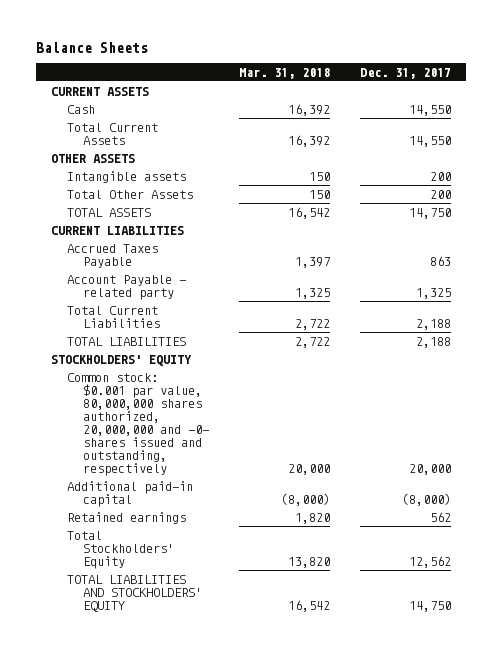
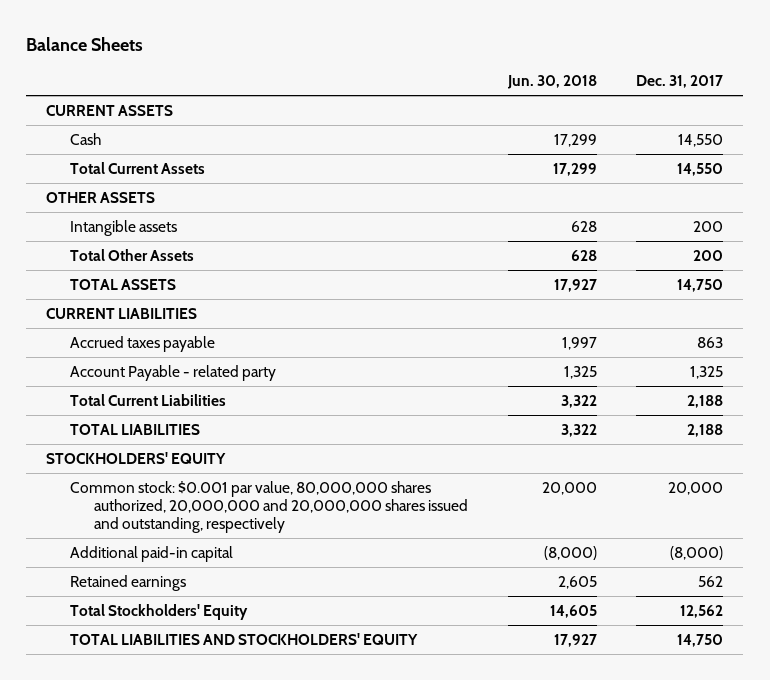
- | Mar. 31, 2018 | Dec. 31, 2017
+ | Jun. 30, 2018 | Dec. 31, 2017
- Accrued Taxes Payable | 1,397 | 863
+ Accrued taxes payable | 1,997 | 863
- Common stock: $0.001 par value, 80,000,000 shares authorized, 20,000,000 and -0- shares issued and outstanding, respectively | 20,000 | 20,000
+ Common stock: $0.001 par value, 80,000,000 shares authorized, 20,000,000 and 20,000,000 shares issued and outstanding, respectively | 20,000 | 20,000

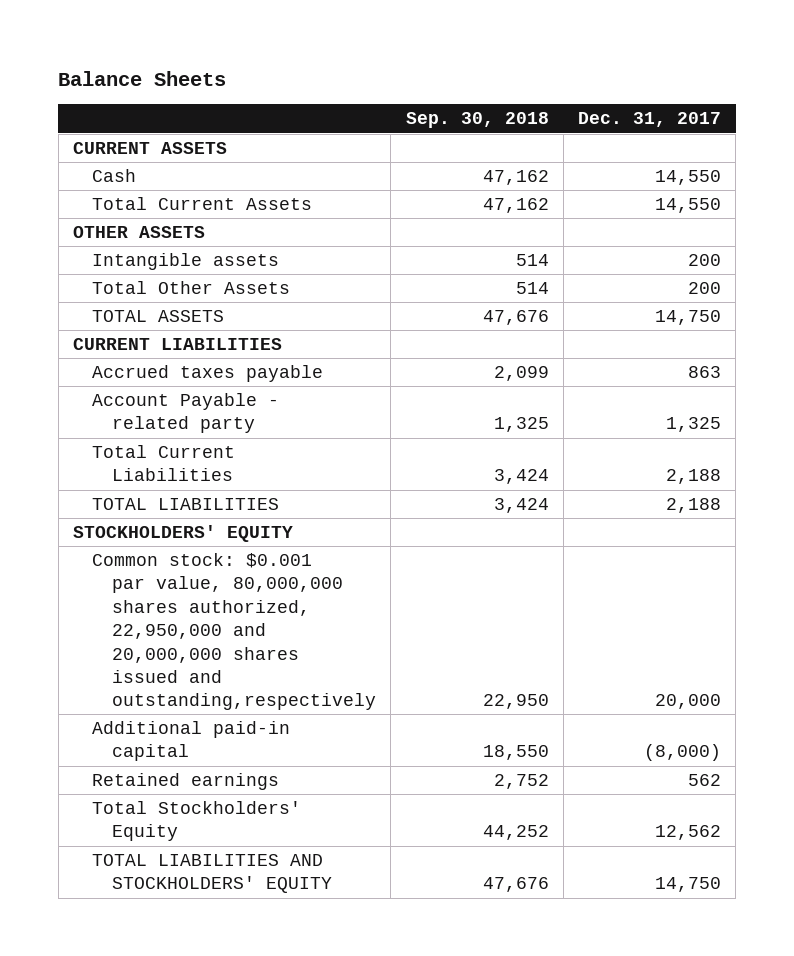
- | Jun. 30, 2018 | Dec. 31, 2017
+ | Sep. 30, 2018 | Dec. 31, 2017
- Common stock: $0.001 par value, 80,000,000 shares authorized, 20,000,000 and 20,000,000 shares issued and outstanding, respectively | 20,000 | 20,000
+ Common stock: $0.001 par value, 80,000,000 shares authorized, 22,950,000 and 20,000,000 shares issued and outstanding,respectively | 22,950 | 20,000

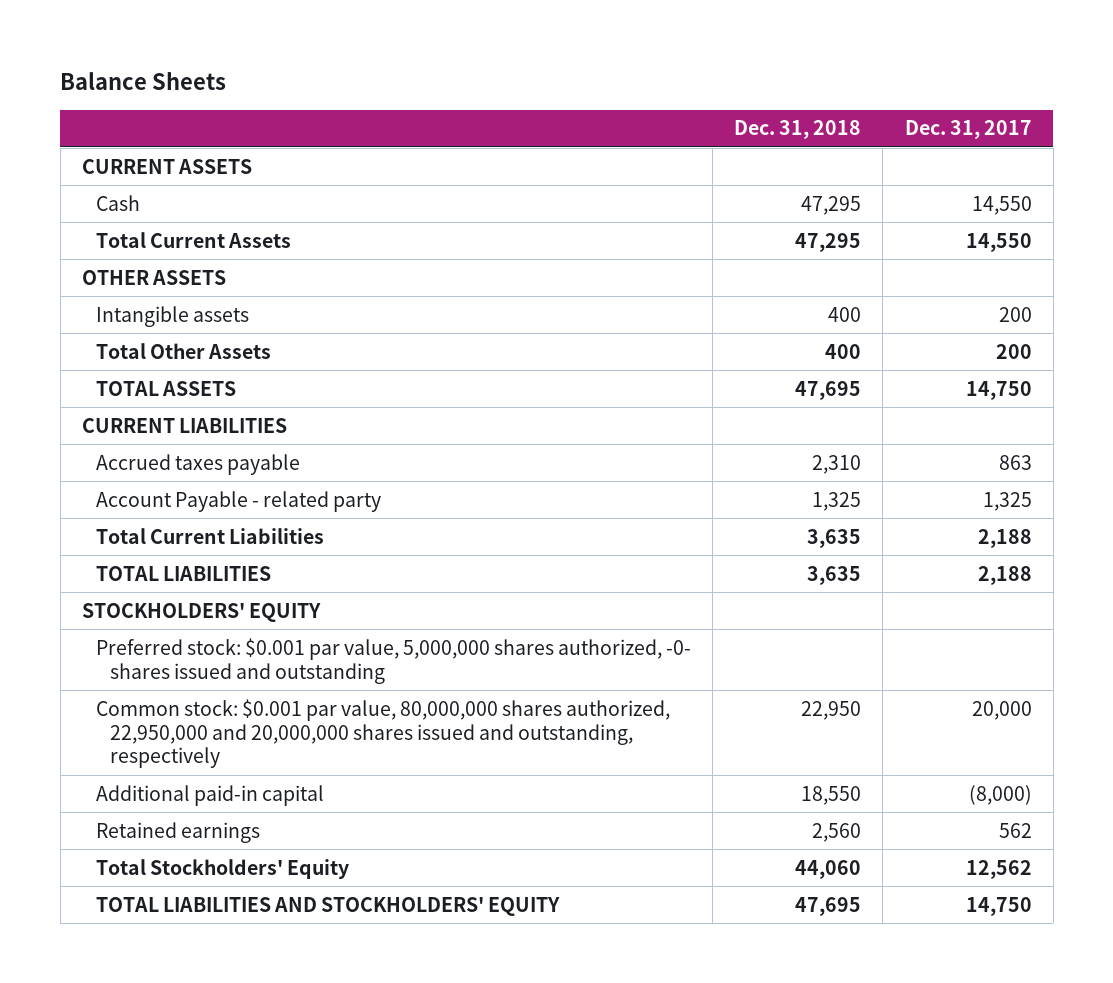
- | Sep. 30, 2018 | Dec. 31, 2017
+ | Dec. 31, 2018 | Dec. 31, 2017
- Common stock: $0.001 par value, 80,000,000 shares authorized, 22,950,000 and 20,000,000 shares issued and outstanding,respectively | 22,950 | 20,000
+ Preferred stock: $0.001 par value, 5,000,000 shares authorized, -0- shares issued and outstanding
+ Common stock: $0.001 par value, 80,000,000 shares authorized, 22,950,000 and 20,000,000 shares issued and outstanding, respectively | 22,950 | 20,000

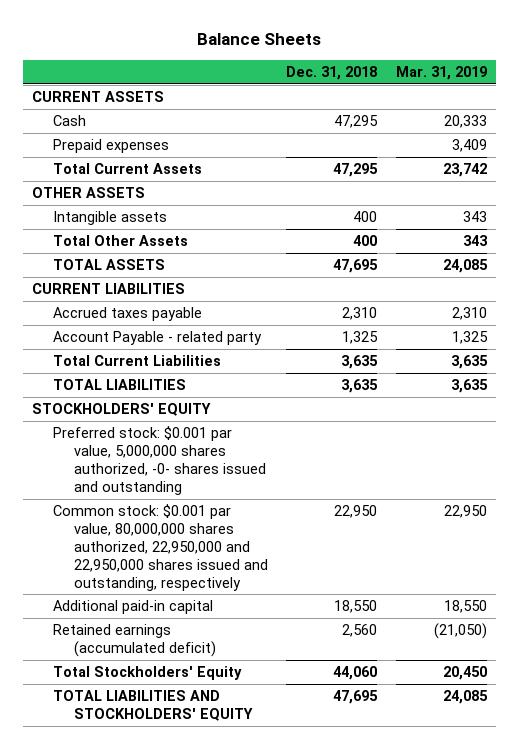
- | Dec. 31, 2018 | Dec. 31, 2017
+ | Dec. 31, 2018 | Mar. 31, 2019
+ Prepaid expenses | | 3,409
- Common stock: $0.001 par value, 80,000,000 shares authorized, 22,950,000 and 20,000,000 shares issued and outstanding, respectively | 22,950 | 20,000
+ Common stock: $0.001 par value, 80,000,000 shares authorized, 22,950,000 and 22,950,000 shares issued and outstanding, respectively | 22,950 | 22,950
- Retained earnings | 2,560 | 562
+ Retained earnings (accumulated deficit) | 2,560 | (21,050)

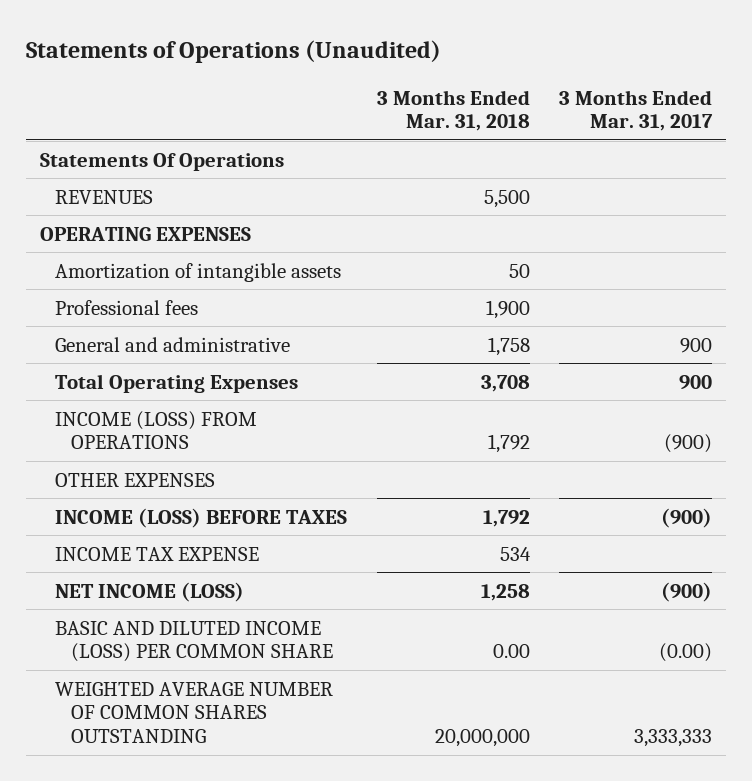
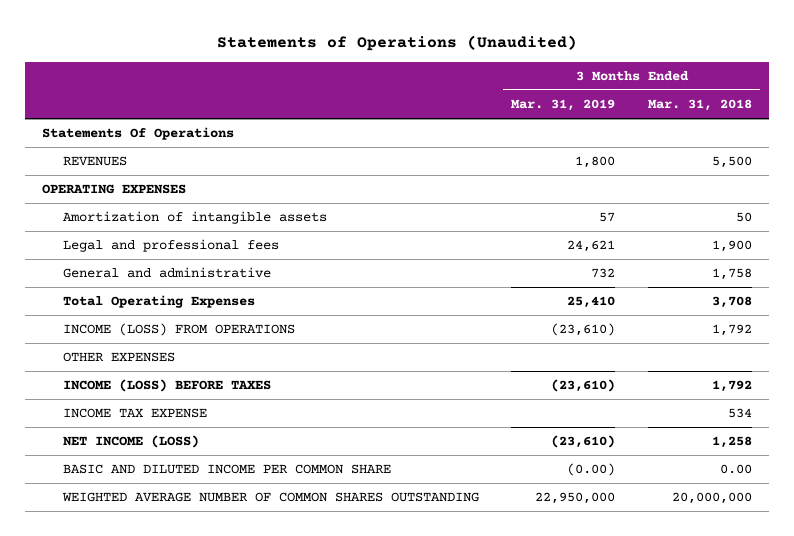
- | 3 Months Ended Mar. 31, 2018 | 3 Months Ended Mar. 31, 2017
+ | 3 Months Ended Mar. 31, 2019 | 3 Months Ended Mar. 31, 2018
- Professional fees | 1,900 |
+ Legal and professional fees | 24,621 | 1,900
- BASIC AND DILUTED INCOME (LOSS) PER COMMON SHARE | 0.00 | (0.00)
+ BASIC AND DILUTED INCOME PER COMMON SHARE | (0.00) | 0.00

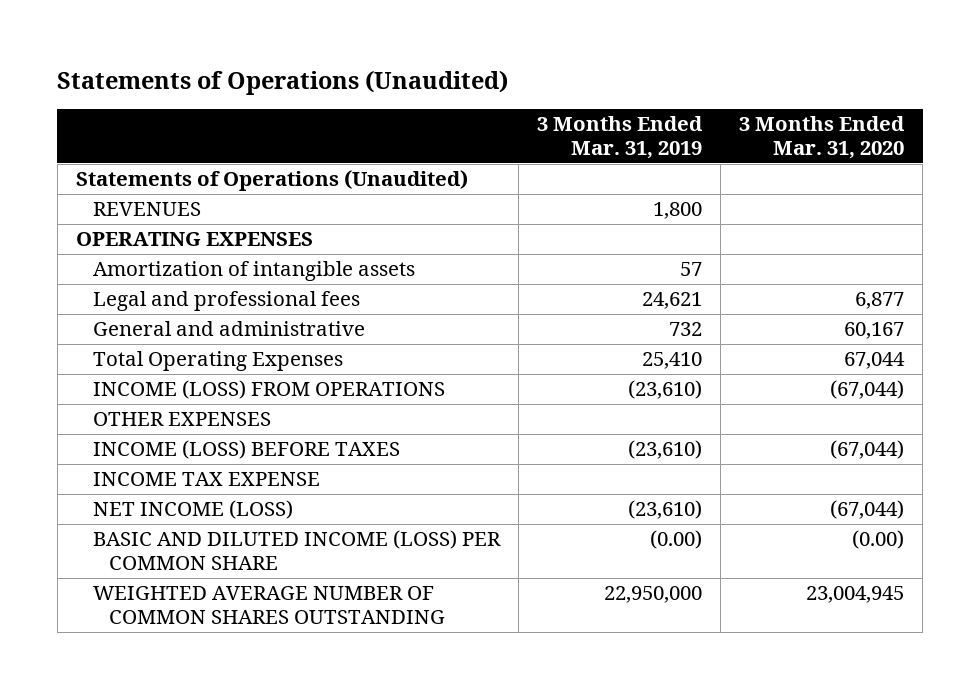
- | 3 Months Ended Mar. 31, 2019 | 3 Months Ended Mar. 31, 2018
+ | 3 Months Ended Mar. 31, 2019 | 3 Months Ended Mar. 31, 2020
- Statements Of Operations
+ Statements of Operations (Unaudited)
- BASIC AND DILUTED INCOME PER COMMON SHARE | (0.00) | 0.00
+ BASIC AND DILUTED INCOME (LOSS) PER COMMON SHARE | (0.00) | (0.00)

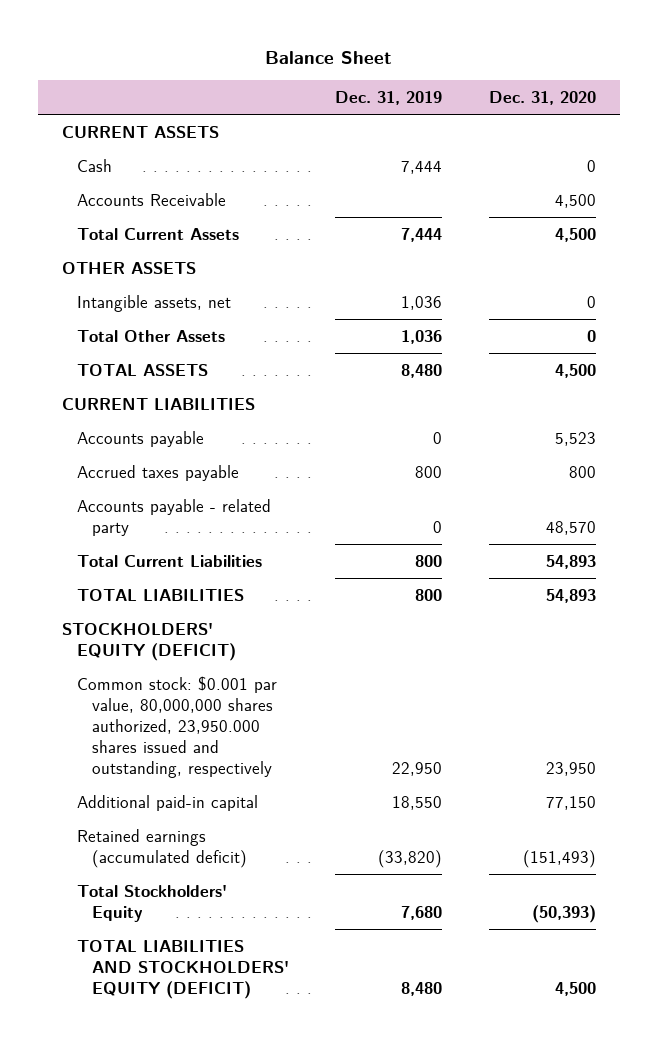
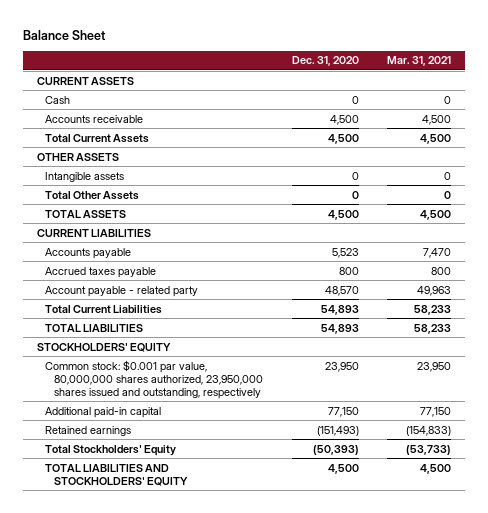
- | Dec. 31, 2019 | Dec. 31, 2020
+ | Dec. 31, 2020 | Mar. 31, 2021
- Accounts Receivable | | 4,500
+ Accounts receivable | 4,500 | 4,500
- Intangible assets, net | 1,036 | 0
+ Intangible assets | 0 | 0
- Accounts payable - related party | 0 | 48,570
+ Account payable - related party | 48,570 | 49,963
- STOCKHOLDERS' EQUITY (DEFICIT)
- Common stock: $0.001 par value, 80,000,000 shares authorized, 23,950.000 shares issued and outstanding, respectively | 22,950 | 23,950
+ STOCKHOLDERS' EQUITY
+ Common stock: $0.001 par value, 80,000,000 shares authorized, 23,950,000 shares issued and outstanding, respectively | 23,950 | 23,950
- Retained earnings (accumulated deficit) | (33,820) | (151,493)
+ Retained earnings | (151,493) | (154,833)
- TOTAL LIABILITIES AND STOCKHOLDERS' EQUITY (DEFICIT) | 8,480 | 4,500
+ TOTAL LIABILITIES AND STOCKHOLDERS' EQUITY | 4,500 | 4,500

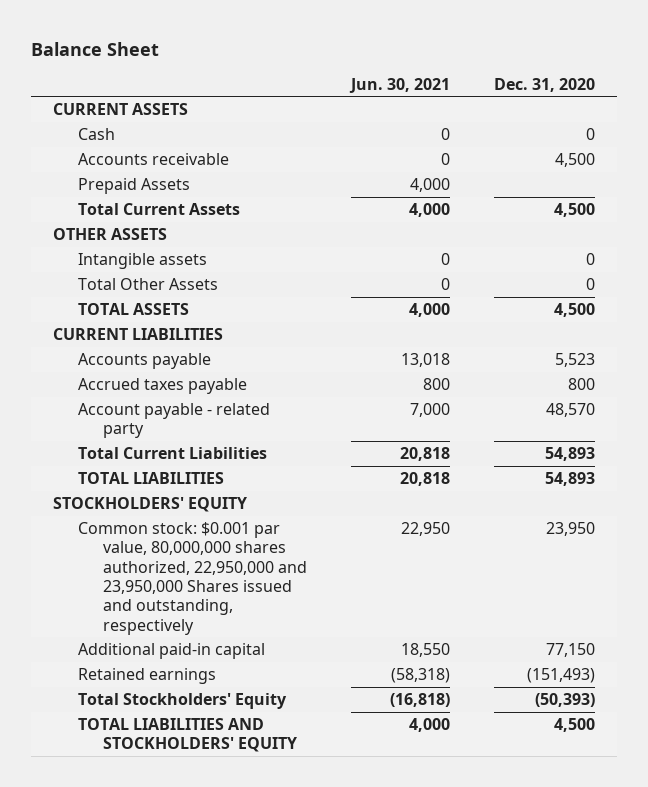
- | Dec. 31, 2020 | Mar. 31, 2021
+ | Jun. 30, 2021 | Dec. 31, 2020
+ Prepaid Assets | 4,000 |
- Common stock: $0.001 par value, 80,000,000 shares authorized, 23,950,000 shares issued and outstanding, respectively | 23,950 | 23,950
+ Common stock: $0.001 par value, 80,000,000 shares authorized, 22,950,000 and 23,950,000 Shares issued and outstanding, respectively | 22,950 | 23,950

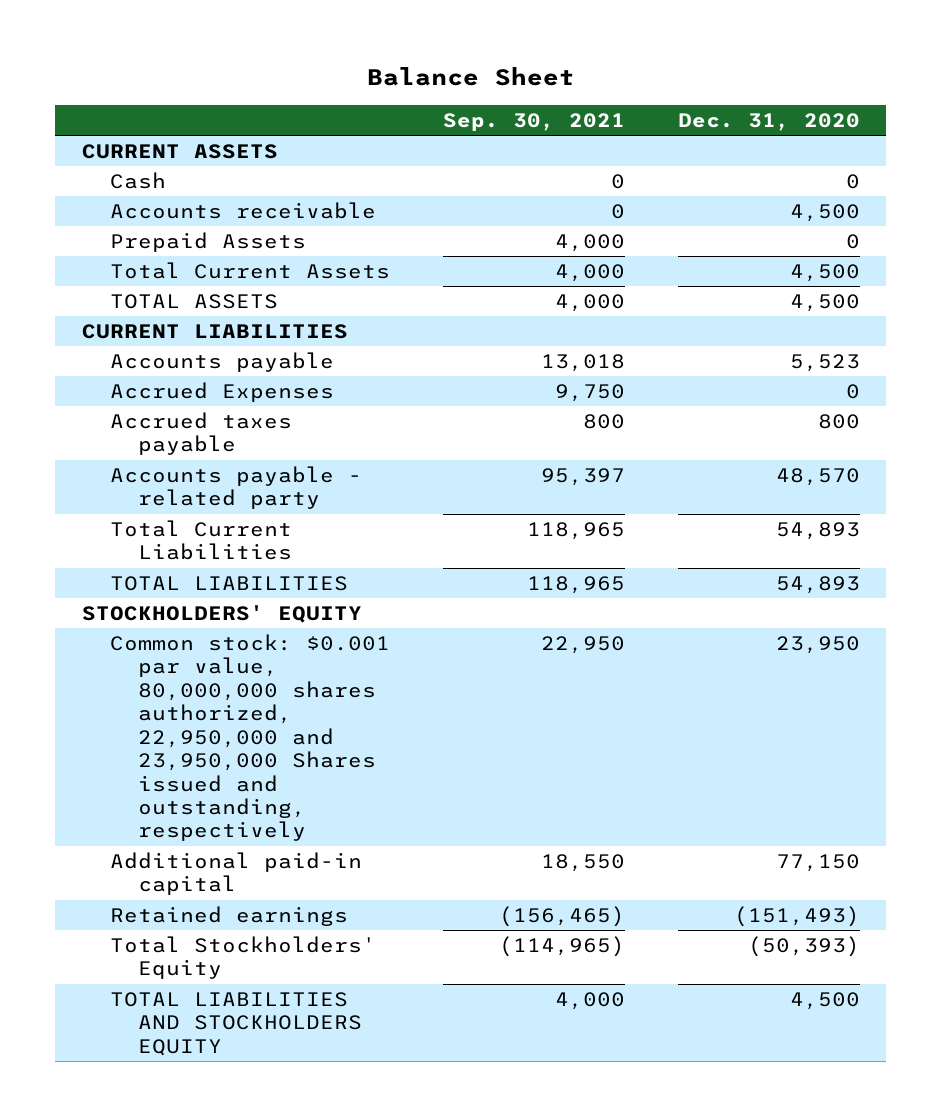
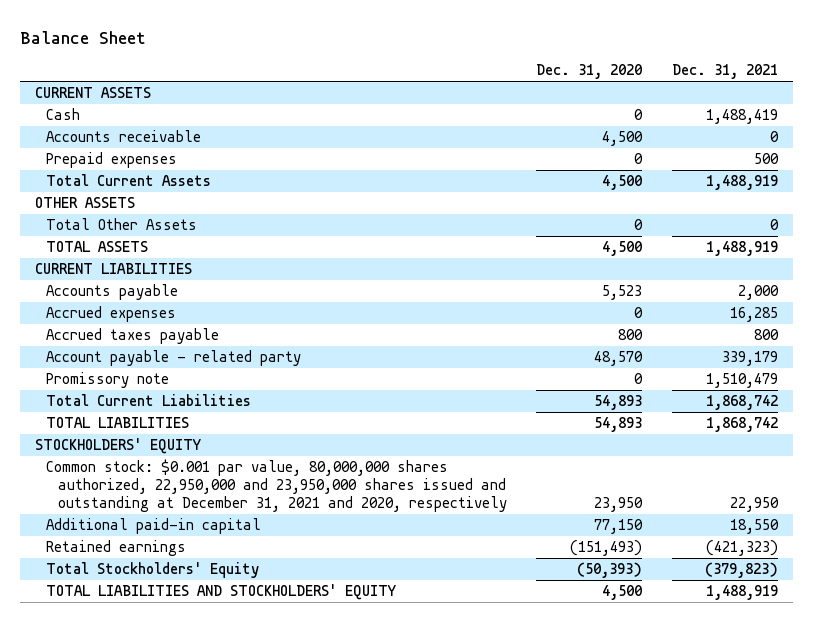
- | Sep. 30, 2021 | Dec. 31, 2020
+ | Dec. 31, 2020 | Dec. 31, 2021
- Prepaid Assets | 4,000 | 0
+ Prepaid expenses | 0 | 500
+ OTHER ASSETS
+ Total Other Assets | 0 | 0
- Accrued Expenses | 9,750 | 0
+ Accrued expenses | 0 | 16,285
- Accounts payable - related party | 95,397 | 48,570
+ Account payable - related party | 48,570 | 339,179
+ Promissory note | 0 | 1,510,479
- Common stock: $0.001 par value, 80,000,000 shares authorized, 22,950,000 and 23,950,000 Shares issued and outstanding, respectively | 22,950 | 23,950
+ Common stock: $0.001 par value, 80,000,000 shares authorized, 22,950,000 and 23,950,000 shares issued and outstanding at December 31, 2021 and 2020, respectively | 23,950 | 22,950
- TOTAL LIABILITIES AND STOCKHOLDERS EQUITY | 4,000 | 4,500
+ TOTAL LIABILITIES AND STOCKHOLDERS' EQUITY | 4,500 | 1,488,919

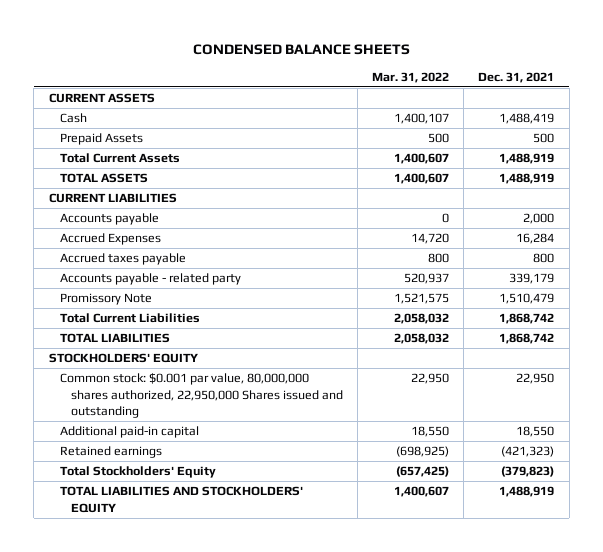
- Balance Sheet
+ CONDENSED BALANCE SHEETS
- | Dec. 31, 2020 | Dec. 31, 2021
+ | Mar. 31, 2022 | Dec. 31, 2021
- Accounts receivable | 4,500 | 0
- Prepaid expenses | 0 | 500
+ Prepaid Assets | 500 | 500
- OTHER ASSETS
- Total Other Assets | 0 | 0
- Accrued expenses | 0 | 16,285
+ Accrued Expenses | 14,720 | 16,284
- Account payable - related party | 48,570 | 339,179
- Promissory note | 0 | 1,510,479
+ Accounts payable - related party | 520,937 | 339,179
+ Promissory Note | 1,521,575 | 1,510,479
- Common stock: $0.001 par value, 80,000,000 shares authorized, 22,950,000 and 23,950,000 shares issued and outstanding at December 31, 2021 and 2020, respectively | 23,950 | 22,950
+ Common stock: $0.001 par value, 80,000,000 shares authorized, 22,950,000 Shares issued and outstanding | 22,950 | 22,950

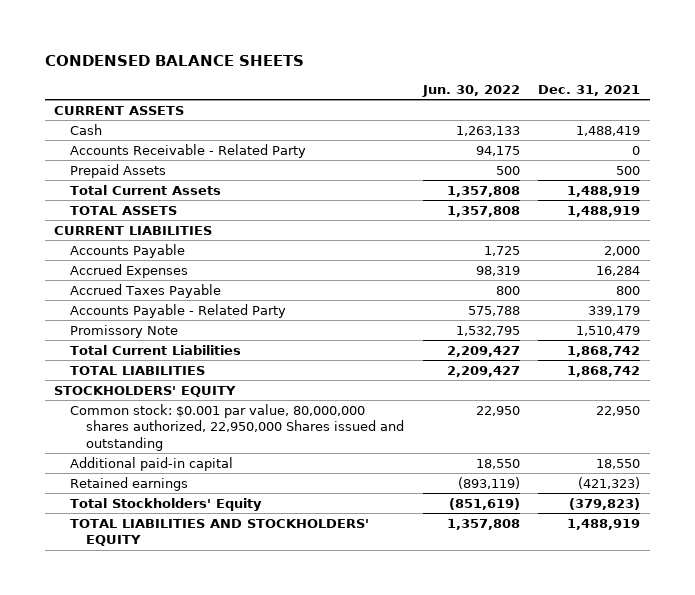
- | Mar. 31, 2022 | Dec. 31, 2021
+ | Jun. 30, 2022 | Dec. 31, 2021
+ Accounts Receivable - Related Party | 94,175 | 0
- Accounts payable | 0 | 2,000
+ Accounts Payable | 1,725 | 2,000
- Accrued taxes payable | 800 | 800
- Accounts payable - related party | 520,937 | 339,179
+ Accrued Taxes Payable | 800 | 800
+ Accounts Payable - Related Party | 575,788 | 339,179

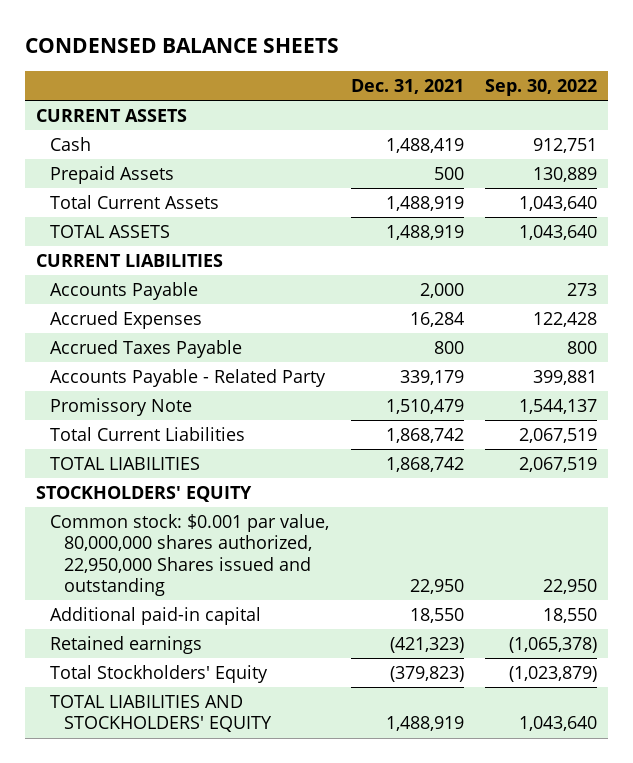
- | Jun. 30, 2022 | Dec. 31, 2021
+ | Dec. 31, 2021 | Sep. 30, 2022
- Accounts Receivable - Related Party | 94,175 | 0

